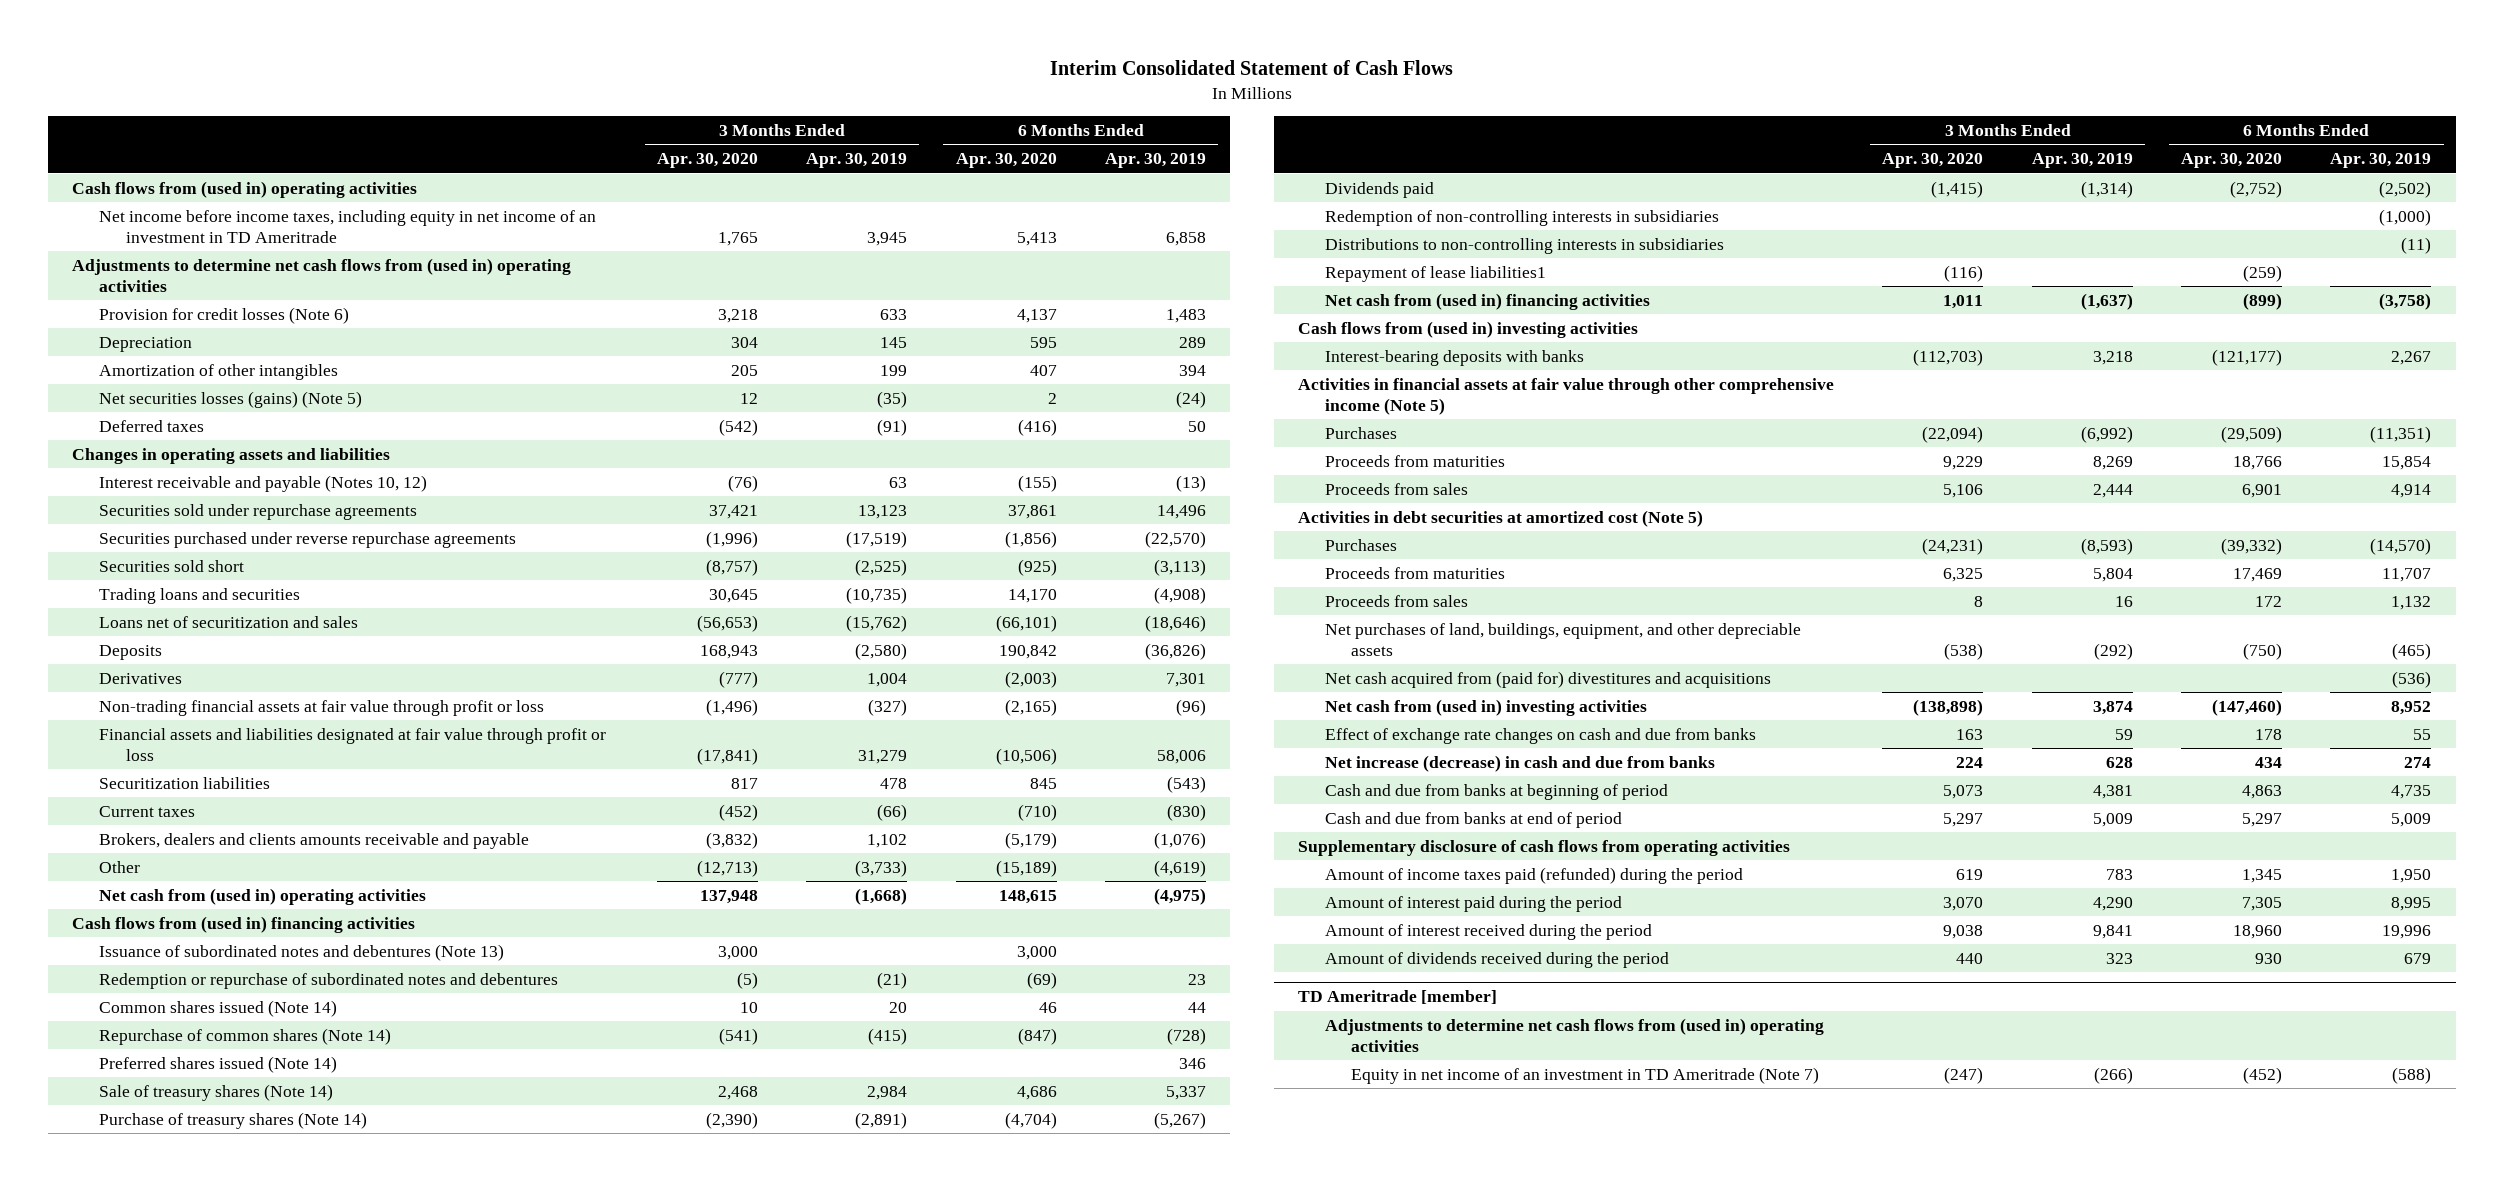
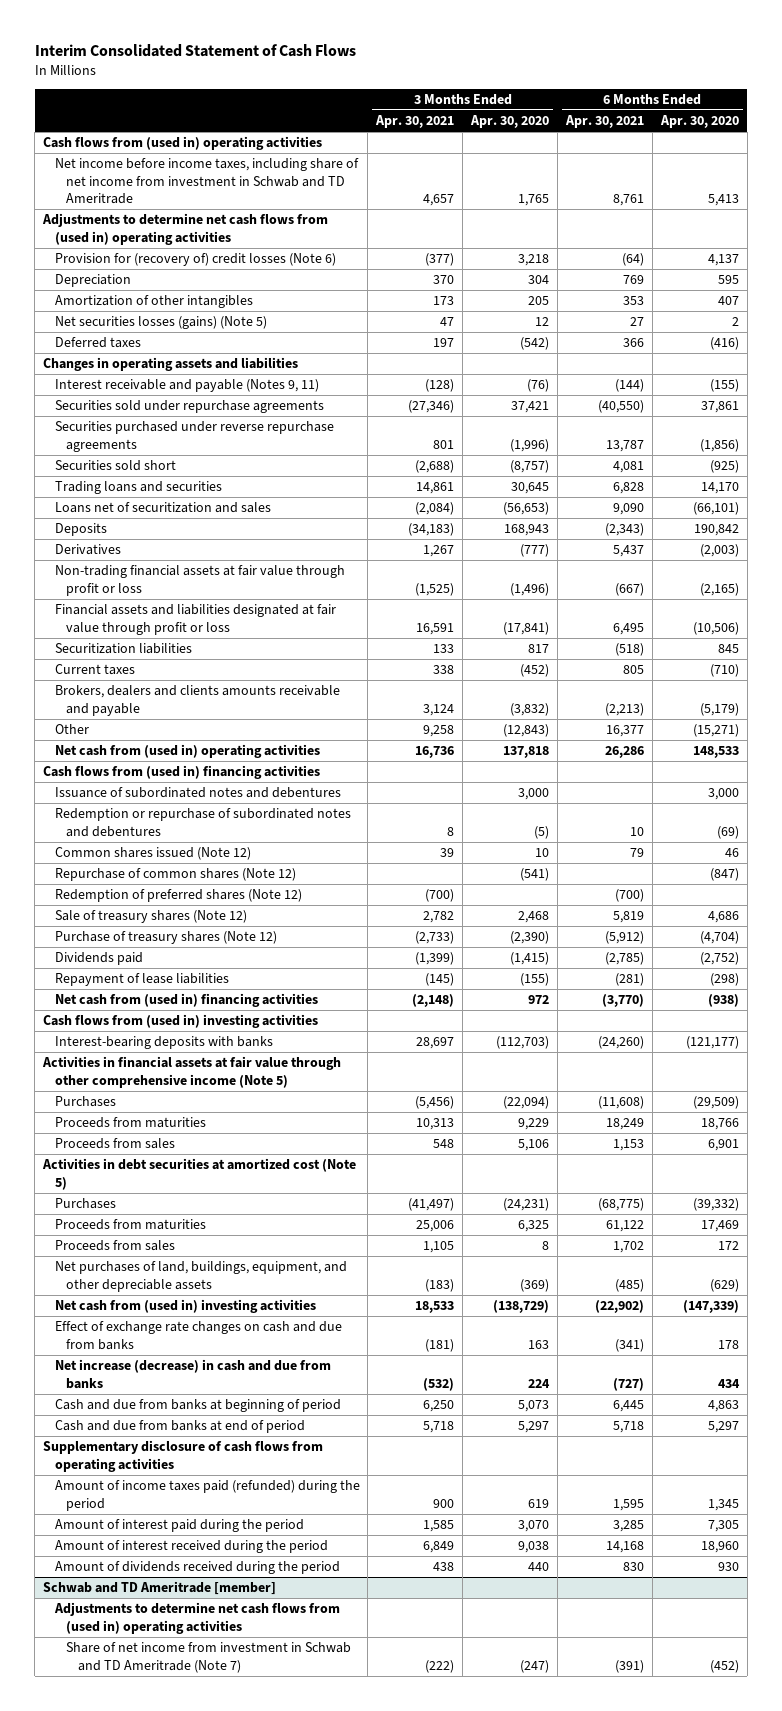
- | 3 Months Ended Apr. 30, 2020 | 3 Months Ended Apr. 30, 2019 | 6 Months Ended Apr. 30, 2020 | 6 Months Ended Apr. 30, 2019
+ | 3 Months Ended Apr. 30, 2021 | 3 Months Ended Apr. 30, 2020 | 6 Months Ended Apr. 30, 2021 | 6 Months Ended Apr. 30, 2020
- Net income before income taxes, including equity in net income of an investment in TD Ameritrade | 1,765 | 3,945 | 5,413 | 6,858
+ Net income before income taxes, including share of net income from investment in Schwab and TD Ameritrade | 4,657 | 1,765 | 8,761 | 5,413
- Provision for credit losses (Note 6) | 3,218 | 633 | 4,137 | 1,483
+ Provision for (recovery of) credit losses (Note 6) | (377) | 3,218 | (64) | 4,137
- Interest receivable and payable (Notes 10, 12) | (76) | 63 | (155) | (13)
+ Interest receivable and payable (Notes 9, 11) | (128) | (76) | (144) | (155)
- Other | (12,713) | (3,733) | (15,189) | (4,619)
- Net cash from (used in) operating activities | 137,948 | (1,668) | 148,615 | (4,975)
+ Other | 9,258 | (12,843) | 16,377 | (15,271)
+ Net cash from (used in) operating activities | 16,736 | 137,818 | 26,286 | 148,533
- Issuance of subordinated notes and debentures (Note 13) | 3,000 | | 3,000 |
+ Issuance of subordinated notes and debentures | | 3,000 | | 3,000
- Common shares issued (Note 14) | 10 | 20 | 46 | 44
- Repurchase of common shares (Note 14) | (541) | (415) | (847) | (728)
- Preferred shares issued (Note 14) | | | | 346
- Sale of treasury shares (Note 14) | 2,468 | 2,984 | 4,686 | 5,337
- Purchase of treasury shares (Note 14) | (2,390) | (2,891) | (4,704) | (5,267)
+ Common shares issued (Note 12) | 39 | 10 | 79 | 46
+ Repurchase of common shares (Note 12) | | (541) | | (847)
+ Redemption of preferred shares (Note 12) | (700) | | (700) |
+ Sale of treasury shares (Note 12) | 2,782 | 2,468 | 5,819 | 4,686
+ Purchase of treasury shares (Note 12) | (2,733) | (2,390) | (5,912) | (4,704)
- Redemption of non-controlling interests in subsidiaries | | | | (1,000)
- Distributions to non-controlling interests in subsidiaries | | | | (11)
- Repayment of lease liabilities1 | (116) | | (259) |
- Net cash from (used in) financing activities | 1,011 | (1,637) | (899) | (3,758)
+ Repayment of lease liabilities | (145) | (155) | (281) | (298)
+ Net cash from (used in) financing activities | (2,148) | 972 | (3,770) | (938)
- Net purchases of land, buildings, equipment, and other depreciable assets | (538) | (292) | (750) | (465)
- Net cash acquired from (paid for) divestitures and acquisitions | | | | (536)
- Net cash from (used in) investing activities | (138,898) | 3,874 | (147,460) | 8,952
+ Net purchases of land, buildings, equipment, and other depreciable assets | (183) | (369) | (485) | (629)
+ Net cash from (used in) investing activities | 18,533 | (138,729) | (22,902) | (147,339)
- TD Ameritrade [member]
+ Schwab and TD Ameritrade [member]
- Equity in net income of an investment in TD Ameritrade (Note 7) | (247) | (266) | (452) | (588)
+ Share of net income from investment in Schwab and TD Ameritrade (Note 7) | (222) | (247) | (391) | (452)

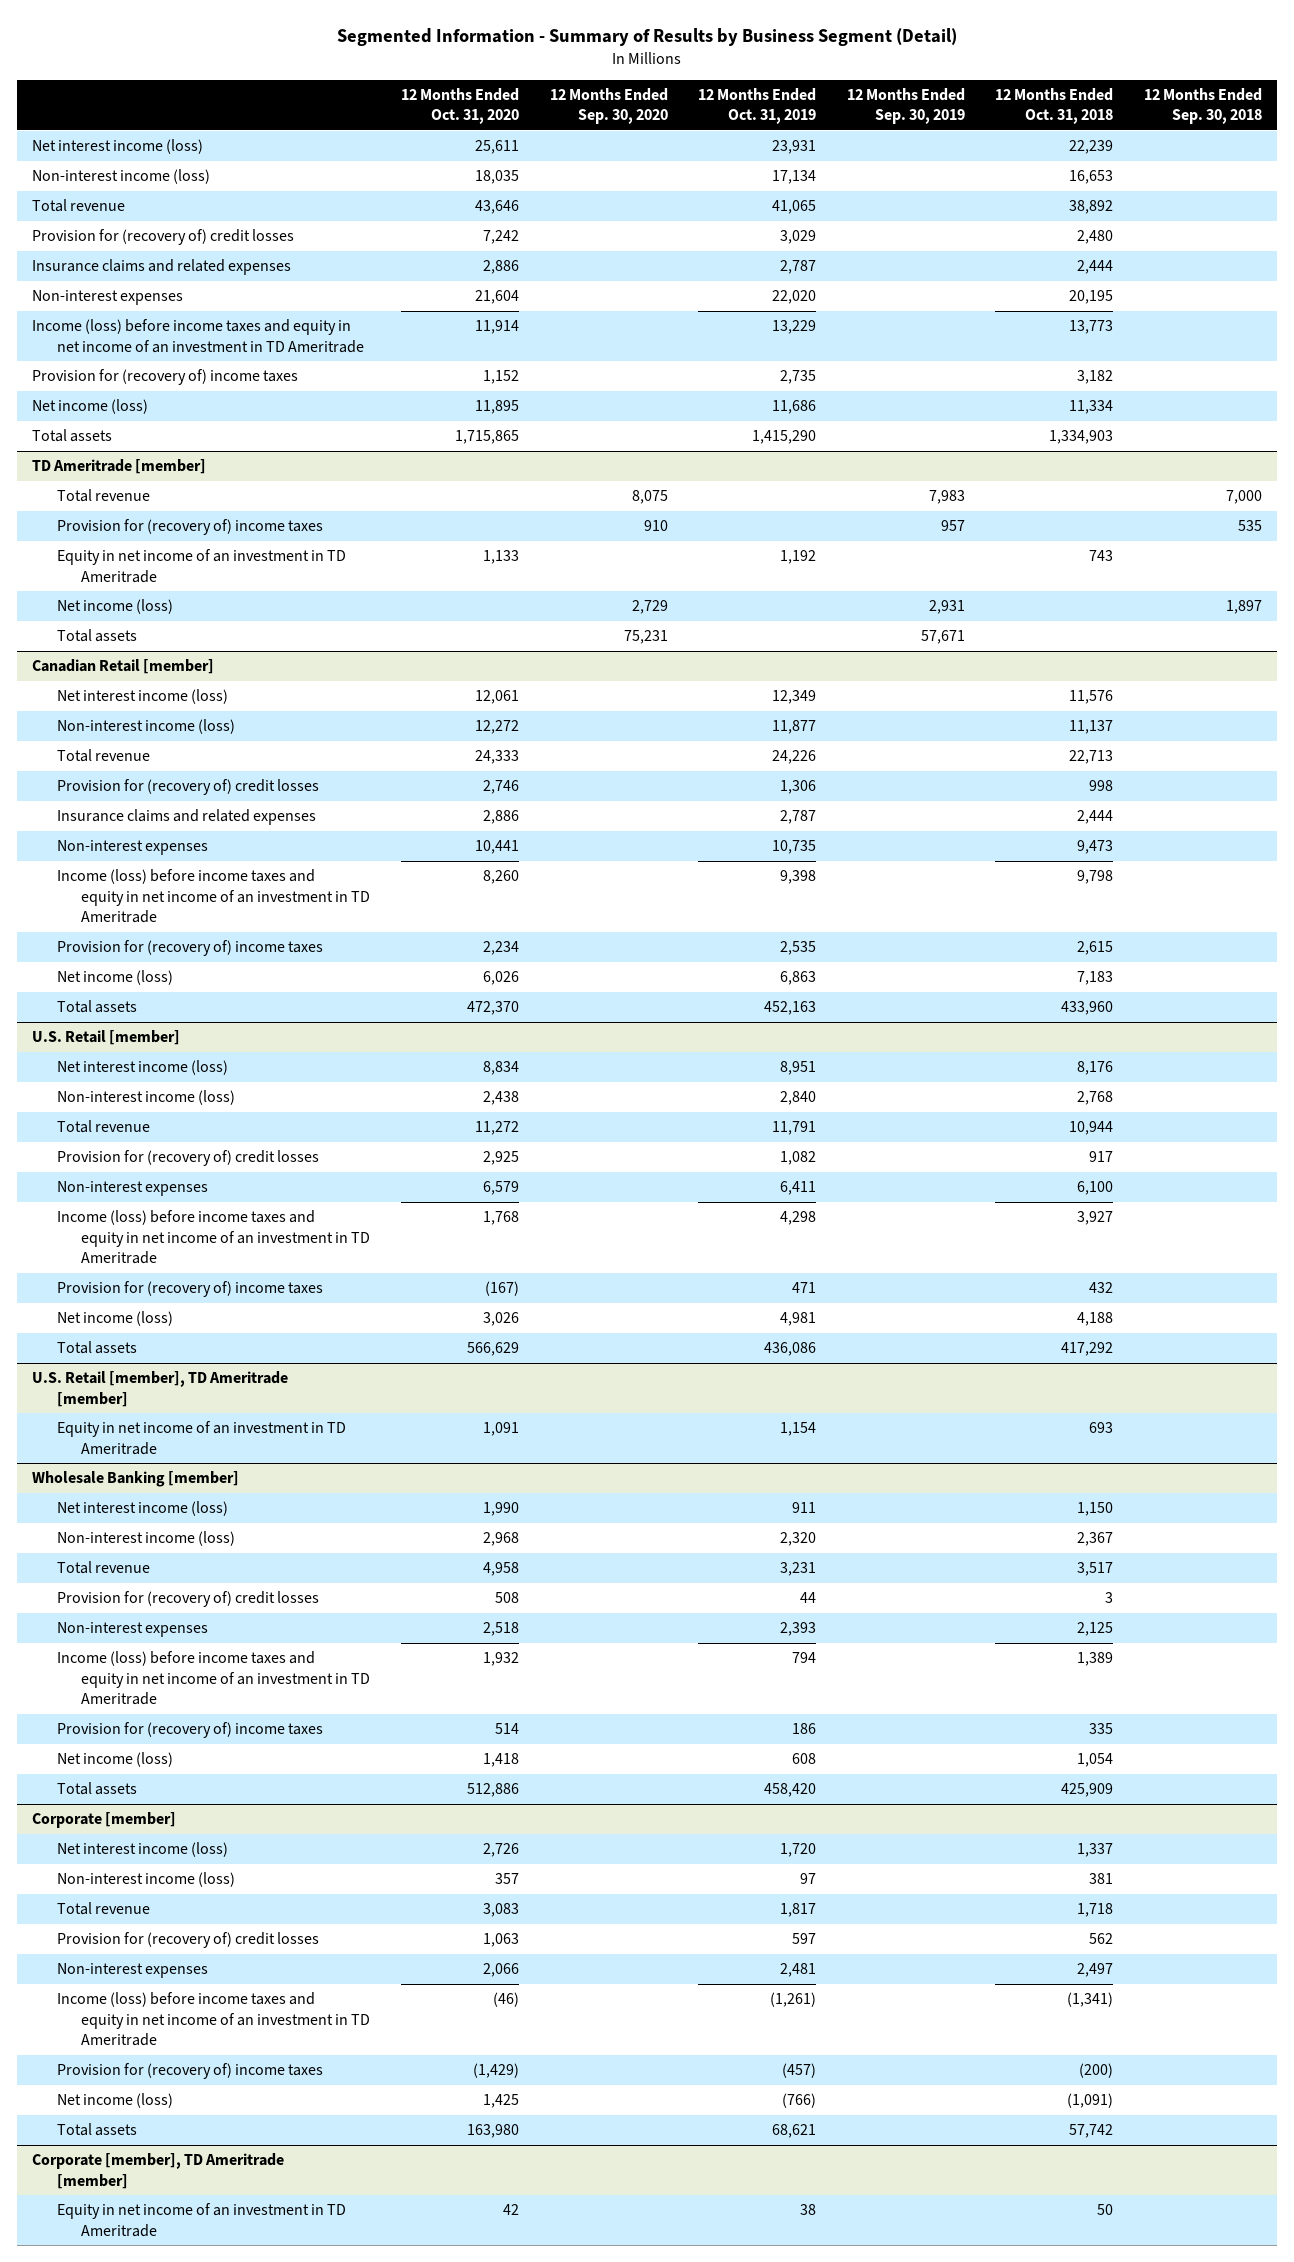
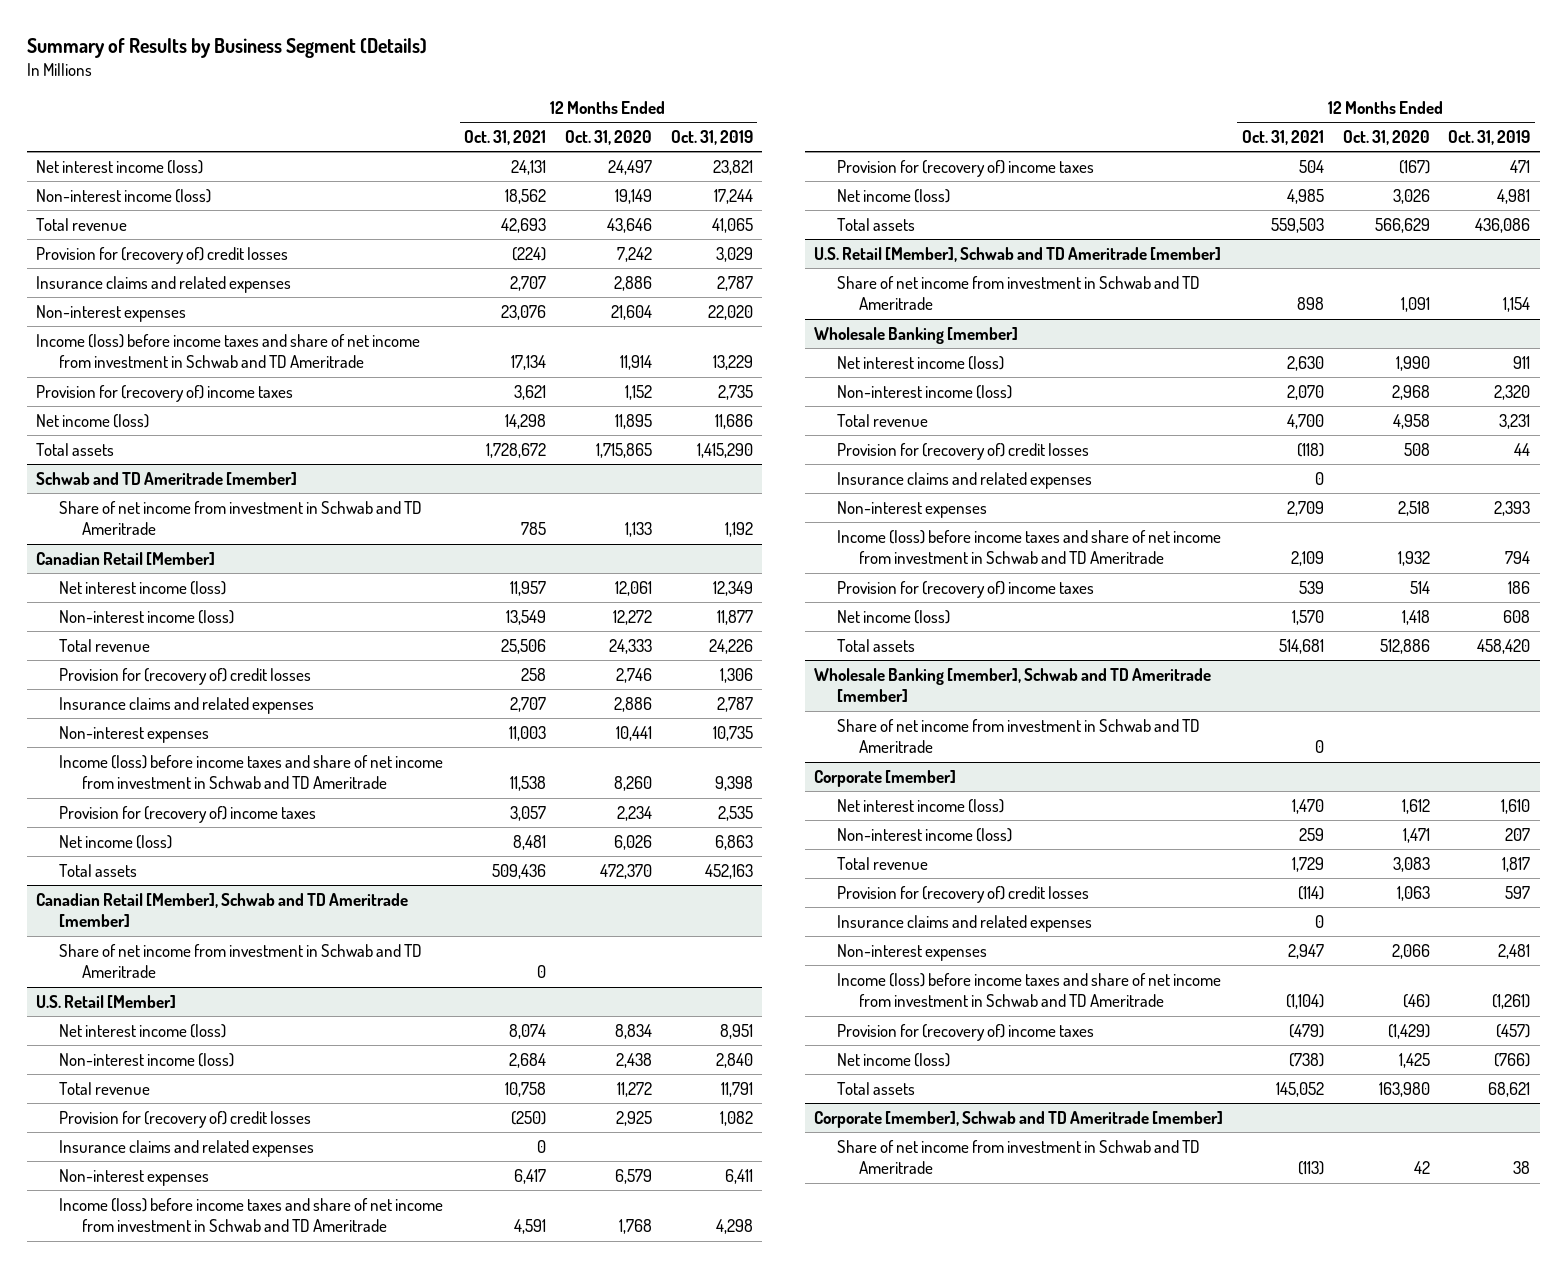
- Segmented Information - Summary of Results by Business Segment (Detail)
+ Summary of Results by Business Segment (Details)
- | 12 Months Ended Oct. 31, 2020 | 12 Months Ended Sep. 30, 2020 | 12 Months Ended Oct. 31, 2019 | 12 Months Ended Sep. 30, 2019 | 12 Months Ended Oct. 31, 2018 | 12 Months Ended Sep. 30, 2018
+ | 12 Months Ended Oct. 31, 2021 | 12 Months Ended Oct. 31, 2020 | 12 Months Ended Oct. 31, 2019
- Net interest income (loss) | 25,611 | | 23,931 | | 22,239 |
- Non-interest income (loss) | 18,035 | | 17,134 | | 16,653 |
+ Net interest income (loss) | 24,131 | 24,497 | 23,821
+ Non-interest income (loss) | 18,562 | 19,149 | 17,244
- Income (loss) before income taxes and equity in net income of an investment in TD Ameritrade | 11,914 | | 13,229 | | 13,773 |
+ Income (loss) before income taxes and share of net income from investment in Schwab and TD Ameritrade | 17,134 | 11,914 | 13,229
- TD Ameritrade [member]
- Total revenue | | 8,075 | | 7,983 | | 7,000
- Provision for (recovery of) income taxes | | 910 | | 957 | | 535
- Equity in net income of an investment in TD Ameritrade | 1,133 | | 1,192 | | 743 |
- Net income (loss) | | 2,729 | | 2,931 | | 1,897
- Total assets | | 75,231 | | 57,671 | |
- Canadian Retail [member]
+ Schwab and TD Ameritrade [member]
+ Share of net income from investment in Schwab and TD Ameritrade | 785 | 1,133 | 1,192
+ Canadian Retail [Member]
- Income (loss) before income taxes and equity in net income of an investment in TD Ameritrade | 8,260 | | 9,398 | | 9,798 |
+ Income (loss) before income taxes and share of net income from investment in Schwab and TD Ameritrade | 11,538 | 8,260 | 9,398
- U.S. Retail [member]
+ Canadian Retail [Member], Schwab and TD Ameritrade [member]
+ Share of net income from investment in Schwab and TD Ameritrade | 0 | |
+ U.S. Retail [Member]
+ Insurance claims and related expenses | 0 | |
- Income (loss) before income taxes and equity in net income of an investment in TD Ameritrade | 1,768 | | 4,298 | | 3,927 |
+ Income (loss) before income taxes and share of net income from investment in Schwab and TD Ameritrade | 4,591 | 1,768 | 4,298
- U.S. Retail [member], TD Ameritrade [member]
- Equity in net income of an investment in TD Ameritrade | 1,091 | | 1,154 | | 693 |
+ U.S. Retail [Member], Schwab and TD Ameritrade [member]
+ Share of net income from investment in Schwab and TD Ameritrade | 898 | 1,091 | 1,154
@ Wholesale Banking [member]
+ Insurance claims and related expenses | 0 | |
- Income (loss) before income taxes and equity in net income of an investment in TD Ameritrade | 1,932 | | 794 | | 1,389 |
+ Income (loss) before income taxes and share of net income from investment in Schwab and TD Ameritrade | 2,109 | 1,932 | 794
+ Wholesale Banking [member], Schwab and TD Ameritrade [member]
+ Share of net income from investment in Schwab and TD Ameritrade | 0 | |
@ Corporate [member]
- Net interest income (loss) | 2,726 | | 1,720 | | 1,337 |
- Non-interest income (loss) | 357 | | 97 | | 381 |
+ Net interest income (loss) | 1,470 | 1,612 | 1,610
+ Non-interest income (loss) | 259 | 1,471 | 207
+ Insurance claims and related expenses | 0 | |
- Income (loss) before income taxes and equity in net income of an investment in TD Ameritrade | (46) | | (1,261) | | (1,341) |
+ Income (loss) before income taxes and share of net income from investment in Schwab and TD Ameritrade | (1,104) | (46) | (1,261)
- Corporate [member], TD Ameritrade [member]
- Equity in net income of an investment in TD Ameritrade | 42 | | 38 | | 50 |
+ Corporate [member], Schwab and TD Ameritrade [member]
+ Share of net income from investment in Schwab and TD Ameritrade | (113) | 42 | 38

